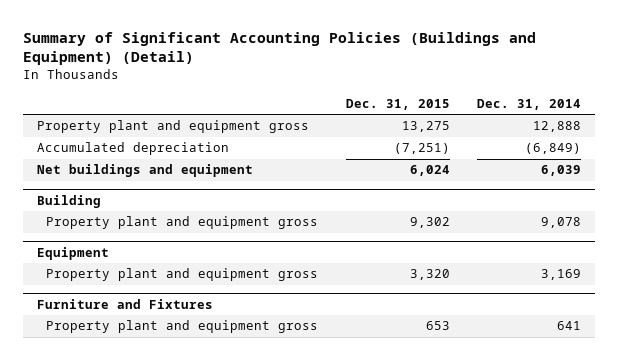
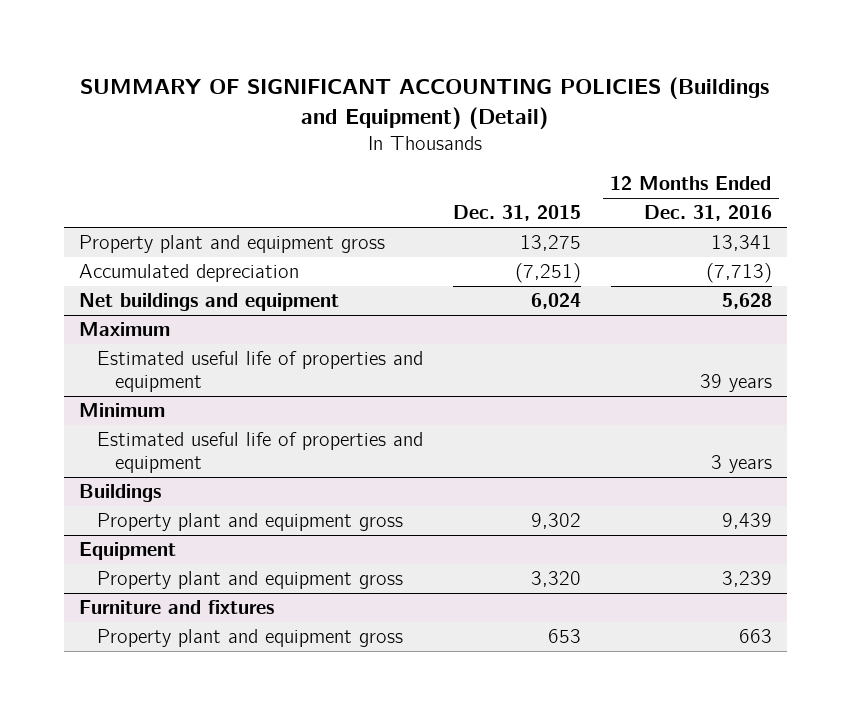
- Summary of Significant Accounting Policies (Buildings and Equipment) (Detail)
+ SUMMARY OF SIGNIFICANT ACCOUNTING POLICIES (Buildings and Equipment) (Detail)
- | Dec. 31, 2015 | Dec. 31, 2014
+ | Dec. 31, 2015 | 12 Months Ended Dec. 31, 2016
- Building
+ Maximum
+ Estimated useful life of properties and equipment | | 39 years
+ Minimum
+ Estimated useful life of properties and equipment | | 3 years
+ Buildings
- Furniture and Fixtures
+ Furniture and fixtures

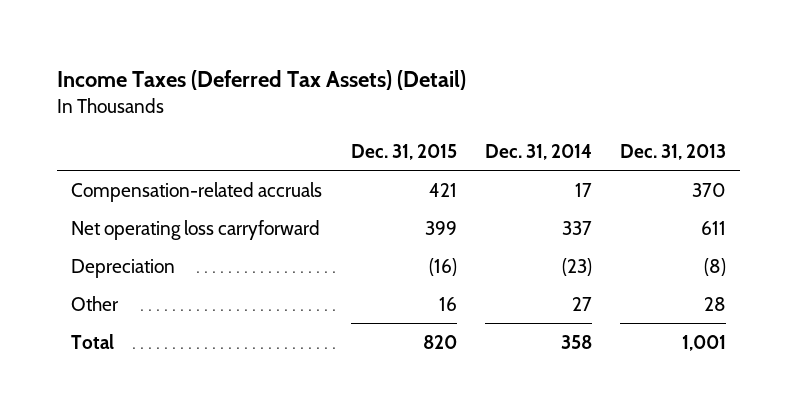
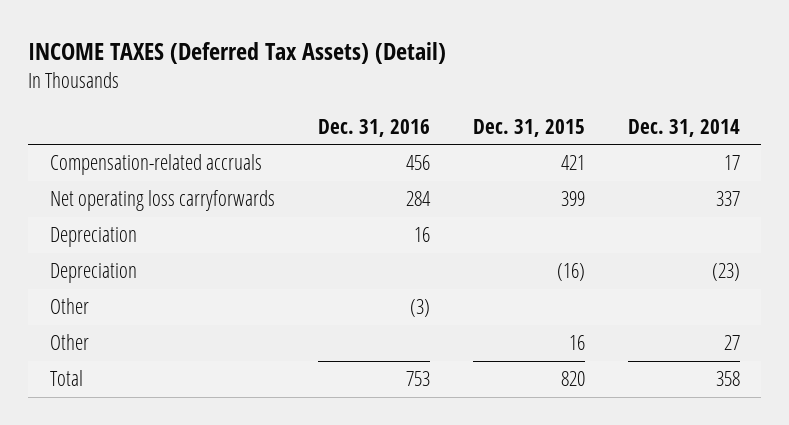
- Income Taxes (Deferred Tax Assets) (Detail)
+ INCOME TAXES (Deferred Tax Assets) (Detail)
- | Dec. 31, 2015 | Dec. 31, 2014 | Dec. 31, 2013
+ | Dec. 31, 2016 | Dec. 31, 2015 | Dec. 31, 2014
- Net operating loss carryforward | 399 | 337 | 611
+ Net operating loss carryforwards | 284 | 399 | 337
+ Depreciation | 16 | |
+ Other | (3) | |

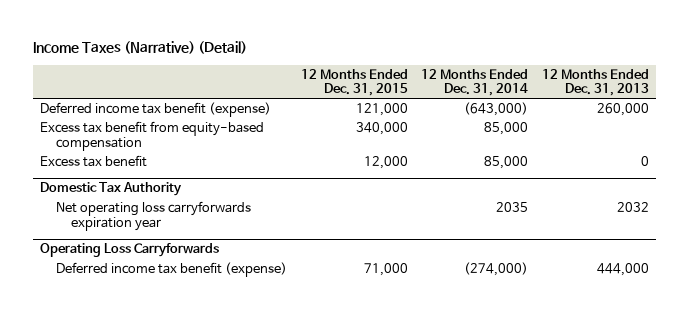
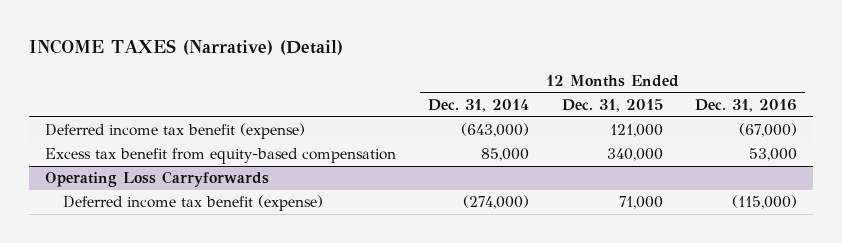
- Income Taxes (Narrative) (Detail)
+ INCOME TAXES (Narrative) (Detail)
- | 12 Months Ended Dec. 31, 2015 | 12 Months Ended Dec. 31, 2014 | 12 Months Ended Dec. 31, 2013
+ | 12 Months Ended Dec. 31, 2014 | 12 Months Ended Dec. 31, 2015 | 12 Months Ended Dec. 31, 2016
- Excess tax benefit | 12,000 | 85,000 | 0
- Domestic Tax Authority
- Net operating loss carryforwards expiration year | | 2035 | 2032

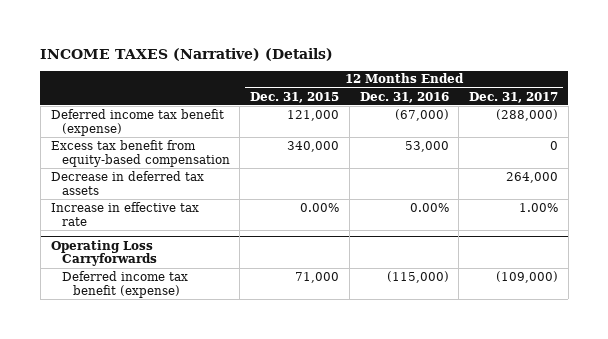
- INCOME TAXES (Narrative) (Detail)
+ INCOME TAXES (Narrative) (Details)
- | 12 Months Ended Dec. 31, 2014 | 12 Months Ended Dec. 31, 2015 | 12 Months Ended Dec. 31, 2016
+ | 12 Months Ended Dec. 31, 2015 | 12 Months Ended Dec. 31, 2016 | 12 Months Ended Dec. 31, 2017
+ Decrease in deferred tax assets | | | 264,000
+ Increase in effective tax rate | 0.00% | 0.00% | 1.00%

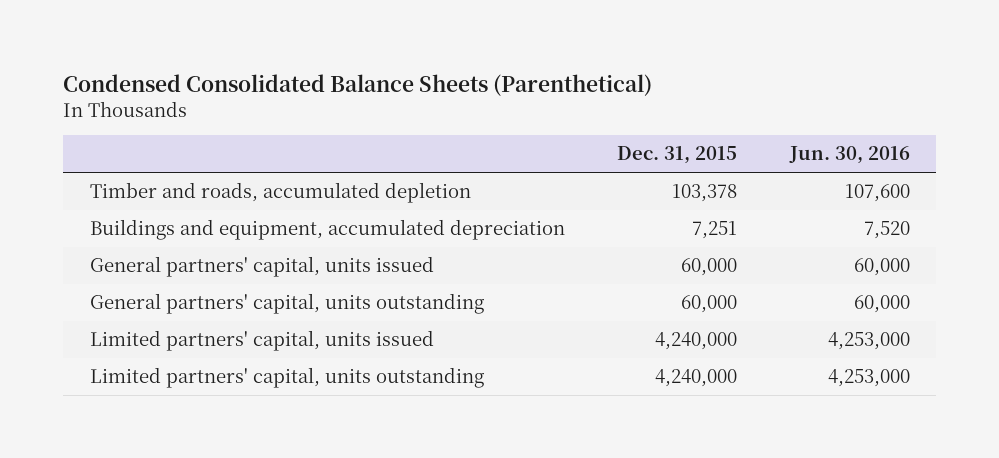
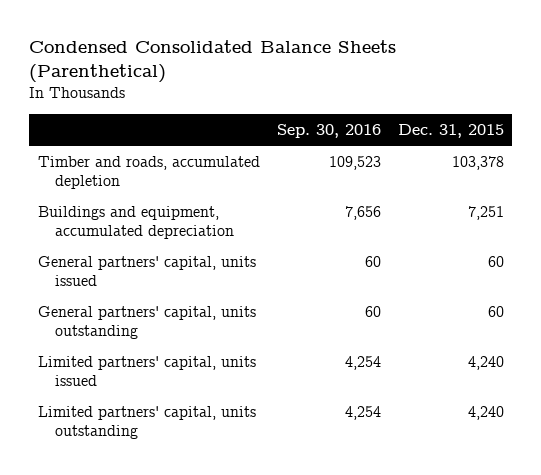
- | Dec. 31, 2015 | Jun. 30, 2016
+ | Sep. 30, 2016 | Dec. 31, 2015
- General partners' capital, units issued | 60,000 | 60,000
- General partners' capital, units outstanding | 60,000 | 60,000
- Limited partners' capital, units issued | 4,240,000 | 4,253,000
- Limited partners' capital, units outstanding | 4,240,000 | 4,253,000
+ General partners' capital, units issued | 60 | 60
+ General partners' capital, units outstanding | 60 | 60
+ Limited partners' capital, units issued | 4,254 | 4,240
+ Limited partners' capital, units outstanding | 4,254 | 4,240

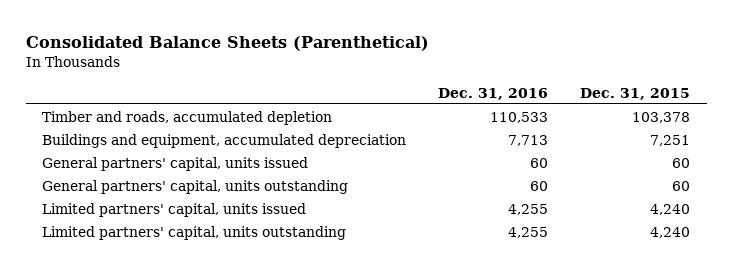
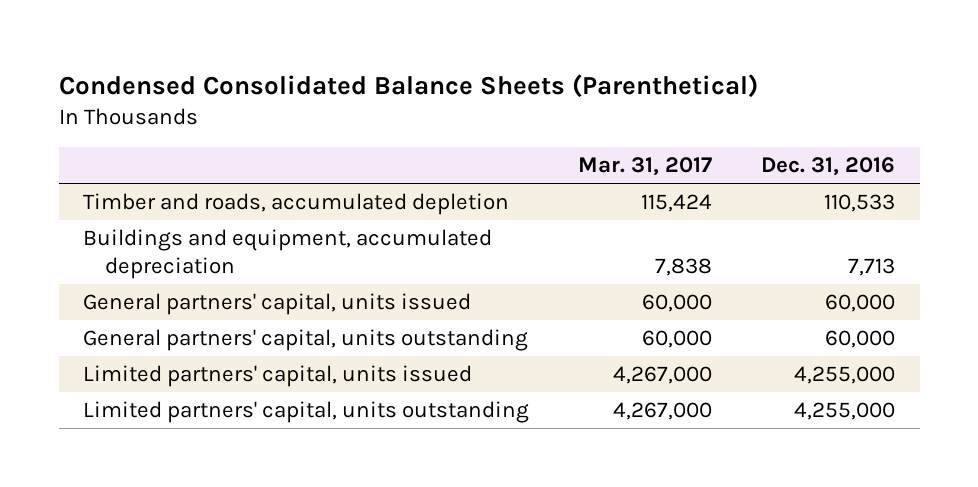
- Consolidated Balance Sheets (Parenthetical)
+ Condensed Consolidated Balance Sheets (Parenthetical)
- | Dec. 31, 2016 | Dec. 31, 2015
+ | Mar. 31, 2017 | Dec. 31, 2016
- General partners' capital, units issued | 60 | 60
- General partners' capital, units outstanding | 60 | 60
- Limited partners' capital, units issued | 4,255 | 4,240
- Limited partners' capital, units outstanding | 4,255 | 4,240
+ General partners' capital, units issued | 60,000 | 60,000
+ General partners' capital, units outstanding | 60,000 | 60,000
+ Limited partners' capital, units issued | 4,267,000 | 4,255,000
+ Limited partners' capital, units outstanding | 4,267,000 | 4,255,000

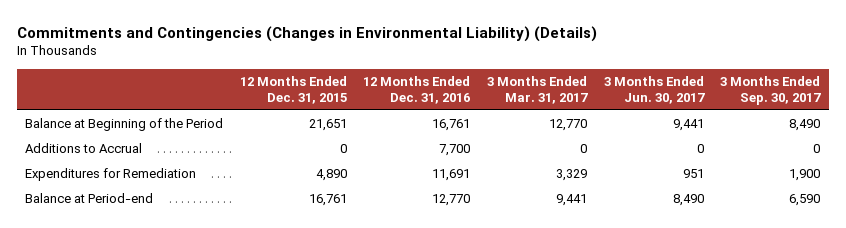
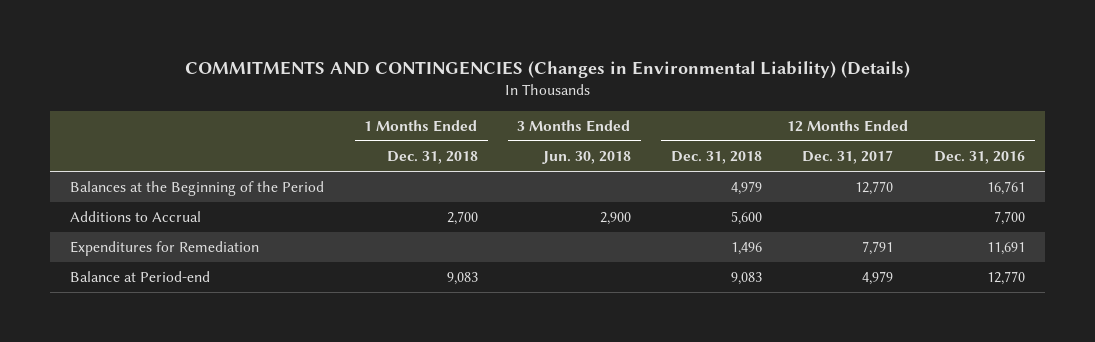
- Commitments and Contingencies (Changes in Environmental Liability) (Details)
+ COMMITMENTS AND CONTINGENCIES (Changes in Environmental Liability) (Details)
- | 12 Months Ended Dec. 31, 2015 | 12 Months Ended Dec. 31, 2016 | 3 Months Ended Mar. 31, 2017 | 3 Months Ended Jun. 30, 2017 | 3 Months Ended Sep. 30, 2017
+ | 1 Months Ended Dec. 31, 2018 | 3 Months Ended Jun. 30, 2018 | 12 Months Ended Dec. 31, 2018 | 12 Months Ended Dec. 31, 2017 | 12 Months Ended Dec. 31, 2016
- Balance at Beginning of the Period | 21,651 | 16,761 | 12,770 | 9,441 | 8,490
+ Balances at the Beginning of the Period | | | 4,979 | 12,770 | 16,761

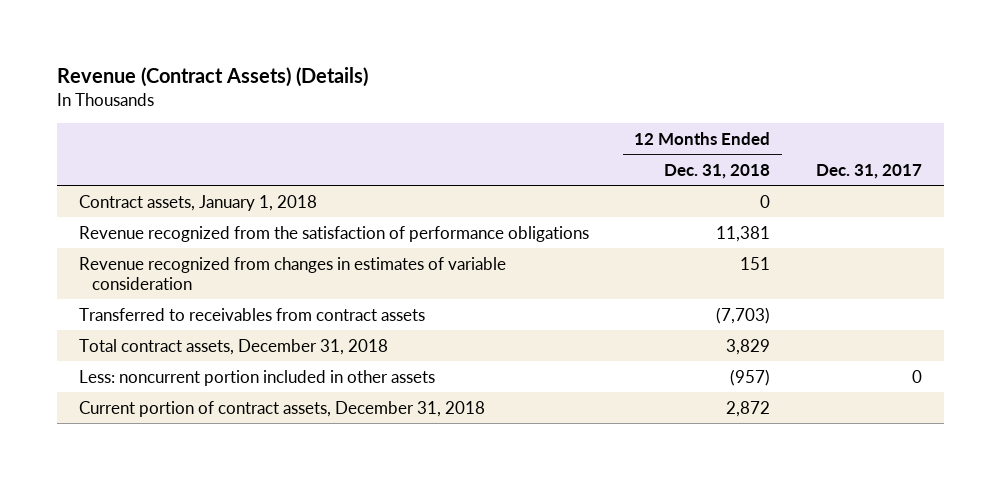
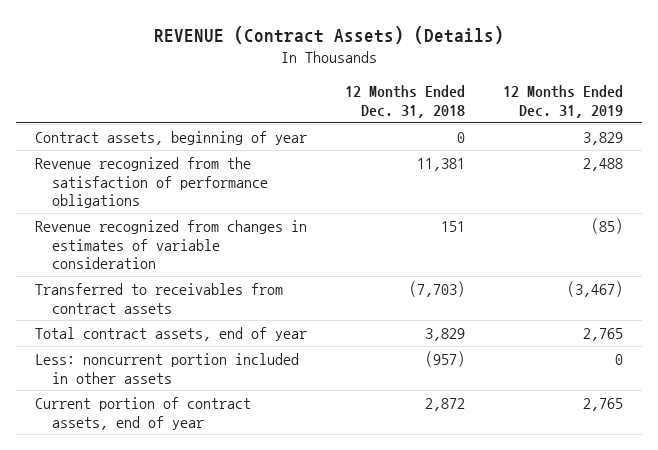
- Revenue (Contract Assets) (Details)
+ REVENUE (Contract Assets) (Details)
- | 12 Months Ended Dec. 31, 2018 | Dec. 31, 2017
+ | 12 Months Ended Dec. 31, 2018 | 12 Months Ended Dec. 31, 2019
- Contract assets, January 1, 2018 | 0 |
+ Contract assets, beginning of year | 0 | 3,829
- Total contract assets, December 31, 2018 | 3,829 |
+ Total contract assets, end of year | 3,829 | 2,765
- Current portion of contract assets, December 31, 2018 | 2,872 |
+ Current portion of contract assets, end of year | 2,872 | 2,765

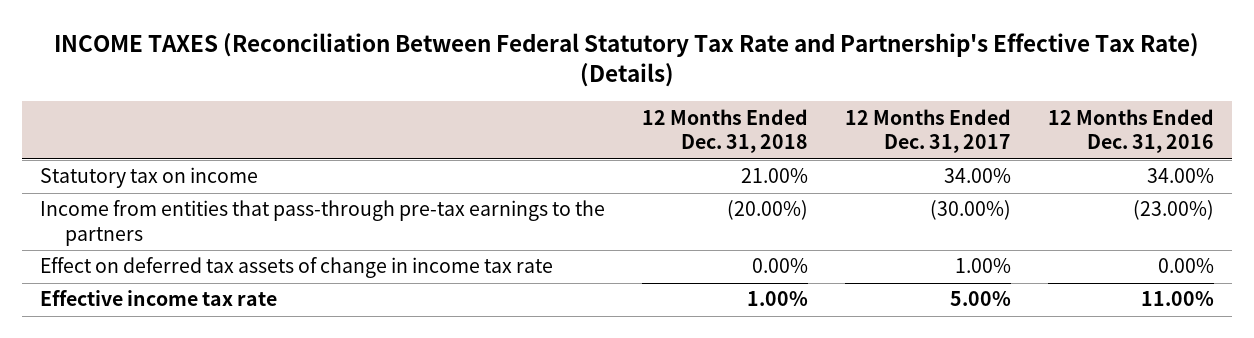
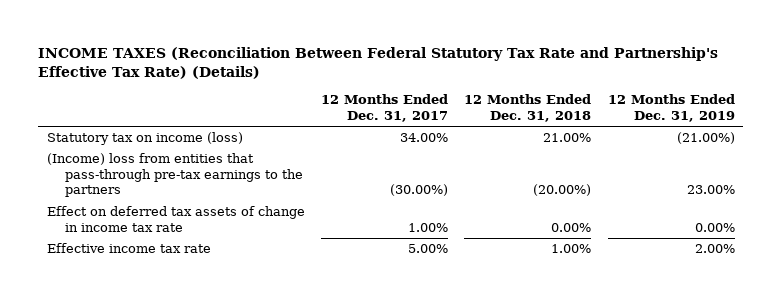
- | 12 Months Ended Dec. 31, 2018 | 12 Months Ended Dec. 31, 2017 | 12 Months Ended Dec. 31, 2016
+ | 12 Months Ended Dec. 31, 2017 | 12 Months Ended Dec. 31, 2018 | 12 Months Ended Dec. 31, 2019
- Statutory tax on income | 21.00% | 34.00% | 34.00%
- Income from entities that pass-through pre-tax earnings to the partners | (20.00%) | (30.00%) | (23.00%)
+ Statutory tax on income (loss) | 34.00% | 21.00% | (21.00%)
+ (Income) loss from entities that pass-through pre-tax earnings to the partners | (30.00%) | (20.00%) | 23.00%

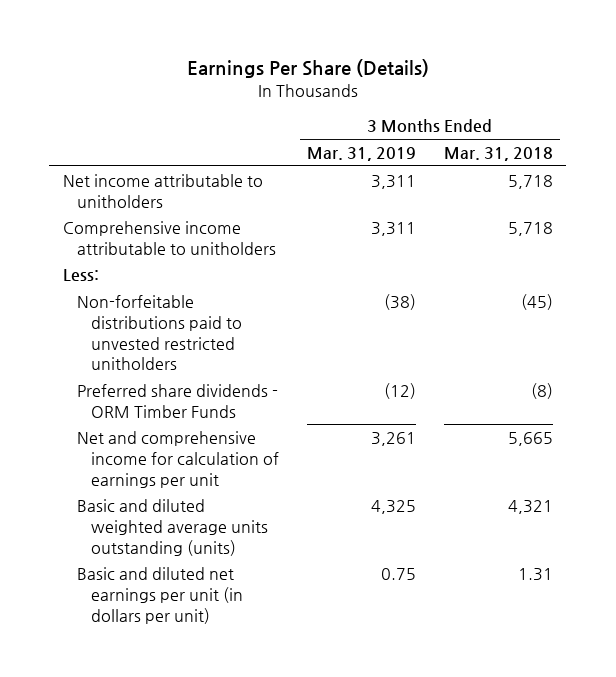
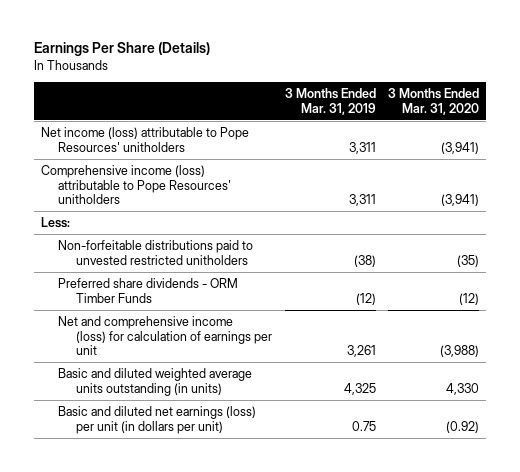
- | 3 Months Ended Mar. 31, 2019 | 3 Months Ended Mar. 31, 2018
+ | 3 Months Ended Mar. 31, 2019 | 3 Months Ended Mar. 31, 2020
- Net income attributable to unitholders | 3,311 | 5,718
- Comprehensive income attributable to unitholders | 3,311 | 5,718
+ Net income (loss) attributable to Pope Resources' unitholders | 3,311 | (3,941)
+ Comprehensive income (loss) attributable to Pope Resources' unitholders | 3,311 | (3,941)
- Net and comprehensive income for calculation of earnings per unit | 3,261 | 5,665
- Basic and diluted weighted average units outstanding (units) | 4,325 | 4,321
- Basic and diluted net earnings per unit (in dollars per unit) | 0.75 | 1.31
+ Net and comprehensive income (loss) for calculation of earnings per unit | 3,261 | (3,988)
+ Basic and diluted weighted average units outstanding (in units) | 4,325 | 4,330
+ Basic and diluted net earnings (loss) per unit (in dollars per unit) | 0.75 | (0.92)

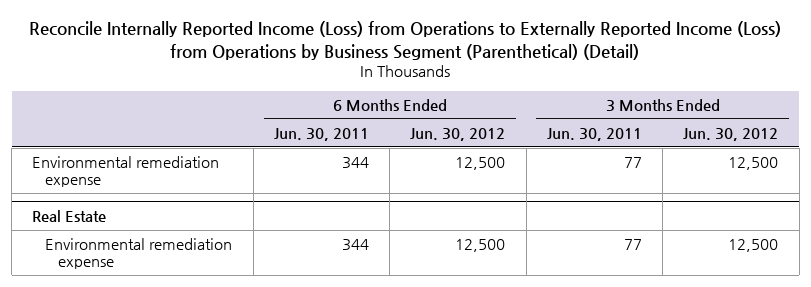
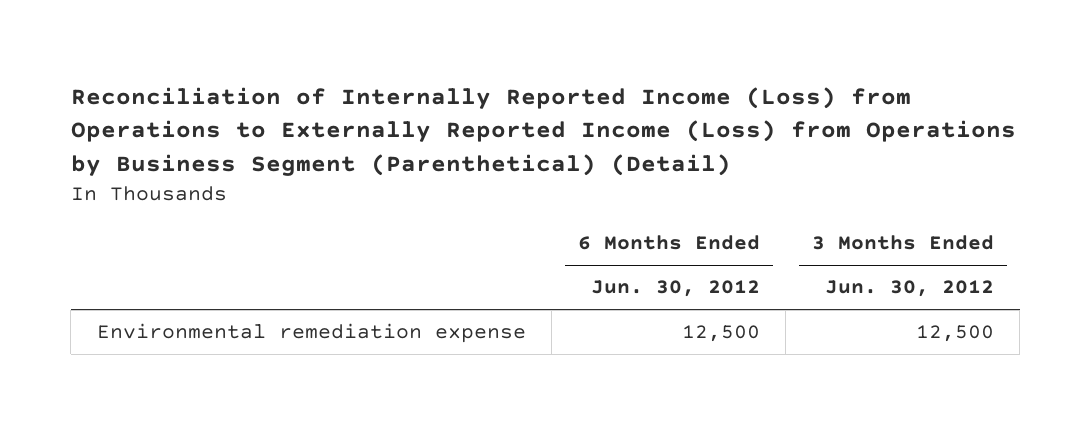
- Reconcile Internally Reported Income (Loss) from Operations to Externally Reported Income (Loss) from Operations by Business Segment (Parenthetical) (Detail)
+ Reconciliation of Internally Reported Income (Loss) from Operations to Externally Reported Income (Loss) from Operations by Business Segment (Parenthetical) (Detail)
- | 6 Months Ended Jun. 30, 2011 | 6 Months Ended Jun. 30, 2012 | 3 Months Ended Jun. 30, 2011 | 3 Months Ended Jun. 30, 2012
+ | 6 Months Ended Jun. 30, 2012 | 3 Months Ended Jun. 30, 2012
- Real Estate
- Environmental remediation expense | 344 | 12,500 | 77 | 12,500

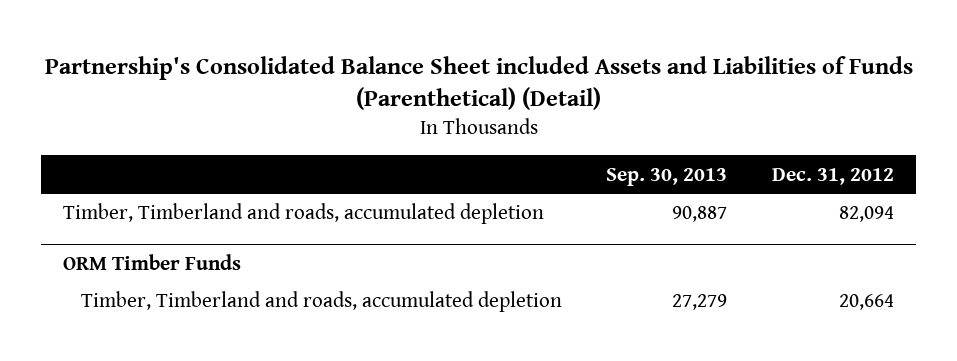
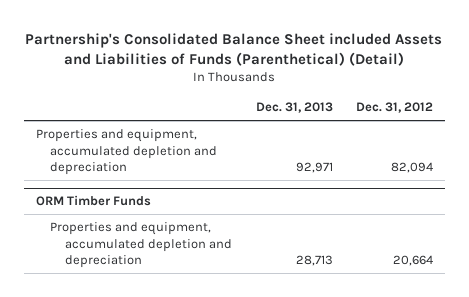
- | Sep. 30, 2013 | Dec. 31, 2012
+ | Dec. 31, 2013 | Dec. 31, 2012
- Timber, Timberland and roads, accumulated depletion | 90,887 | 82,094
+ Properties and equipment, accumulated depletion and depreciation | 92,971 | 82,094
@ ORM Timber Funds
- Timber, Timberland and roads, accumulated depletion | 27,279 | 20,664
+ Properties and equipment, accumulated depletion and depreciation | 28,713 | 20,664

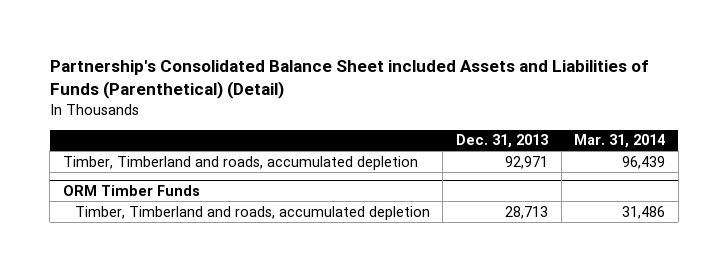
- | Dec. 31, 2013 | Dec. 31, 2012
+ | Dec. 31, 2013 | Mar. 31, 2014
- Properties and equipment, accumulated depletion and depreciation | 92,971 | 82,094
+ Timber, Timberland and roads, accumulated depletion | 92,971 | 96,439
@ ORM Timber Funds
- Properties and equipment, accumulated depletion and depreciation | 28,713 | 20,664
+ Timber, Timberland and roads, accumulated depletion | 28,713 | 31,486

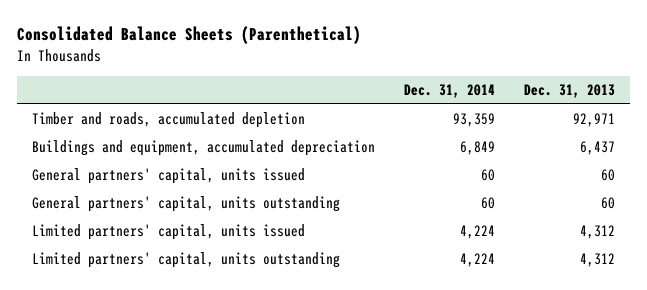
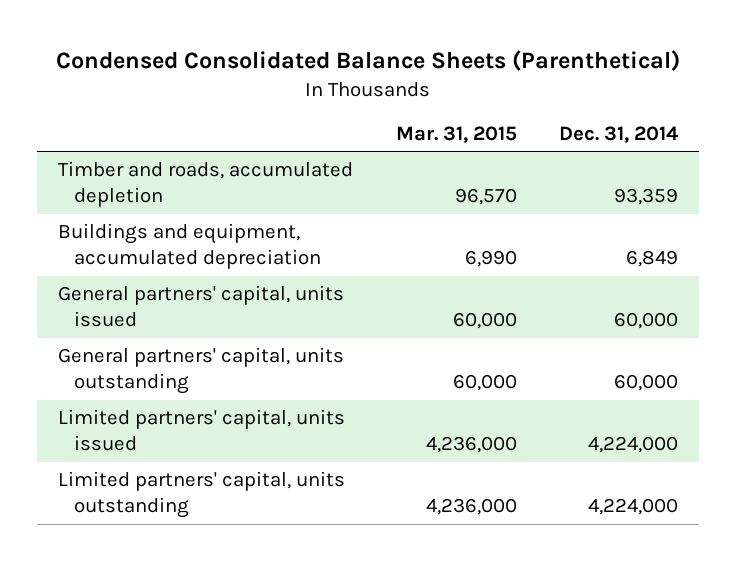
- Consolidated Balance Sheets (Parenthetical)
+ Condensed Consolidated Balance Sheets (Parenthetical)
- | Dec. 31, 2014 | Dec. 31, 2013
+ | Mar. 31, 2015 | Dec. 31, 2014
- General partners' capital, units issued | 60 | 60
- General partners' capital, units outstanding | 60 | 60
- Limited partners' capital, units issued | 4,224 | 4,312
- Limited partners' capital, units outstanding | 4,224 | 4,312
+ General partners' capital, units issued | 60,000 | 60,000
+ General partners' capital, units outstanding | 60,000 | 60,000
+ Limited partners' capital, units issued | 4,236,000 | 4,224,000
+ Limited partners' capital, units outstanding | 4,236,000 | 4,224,000

